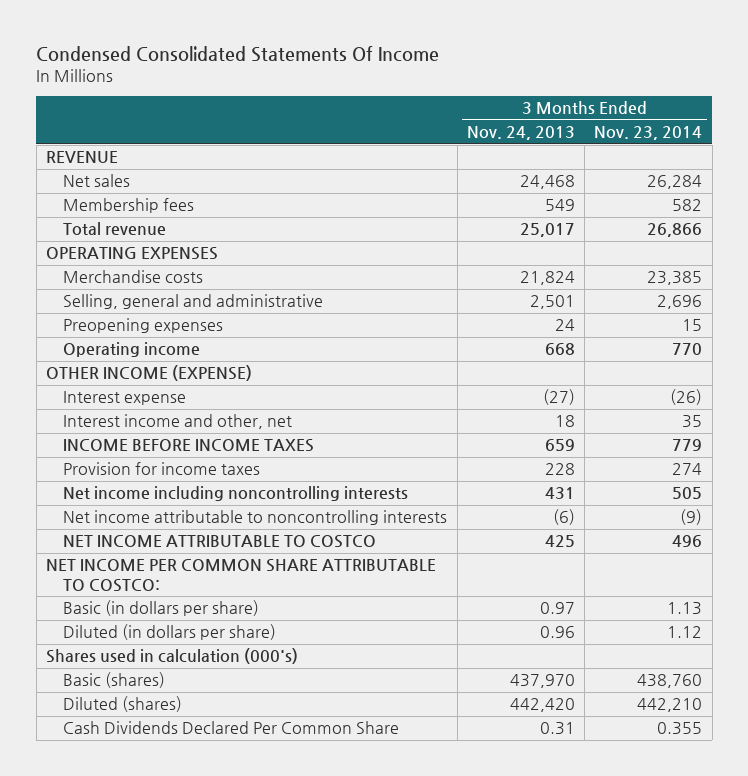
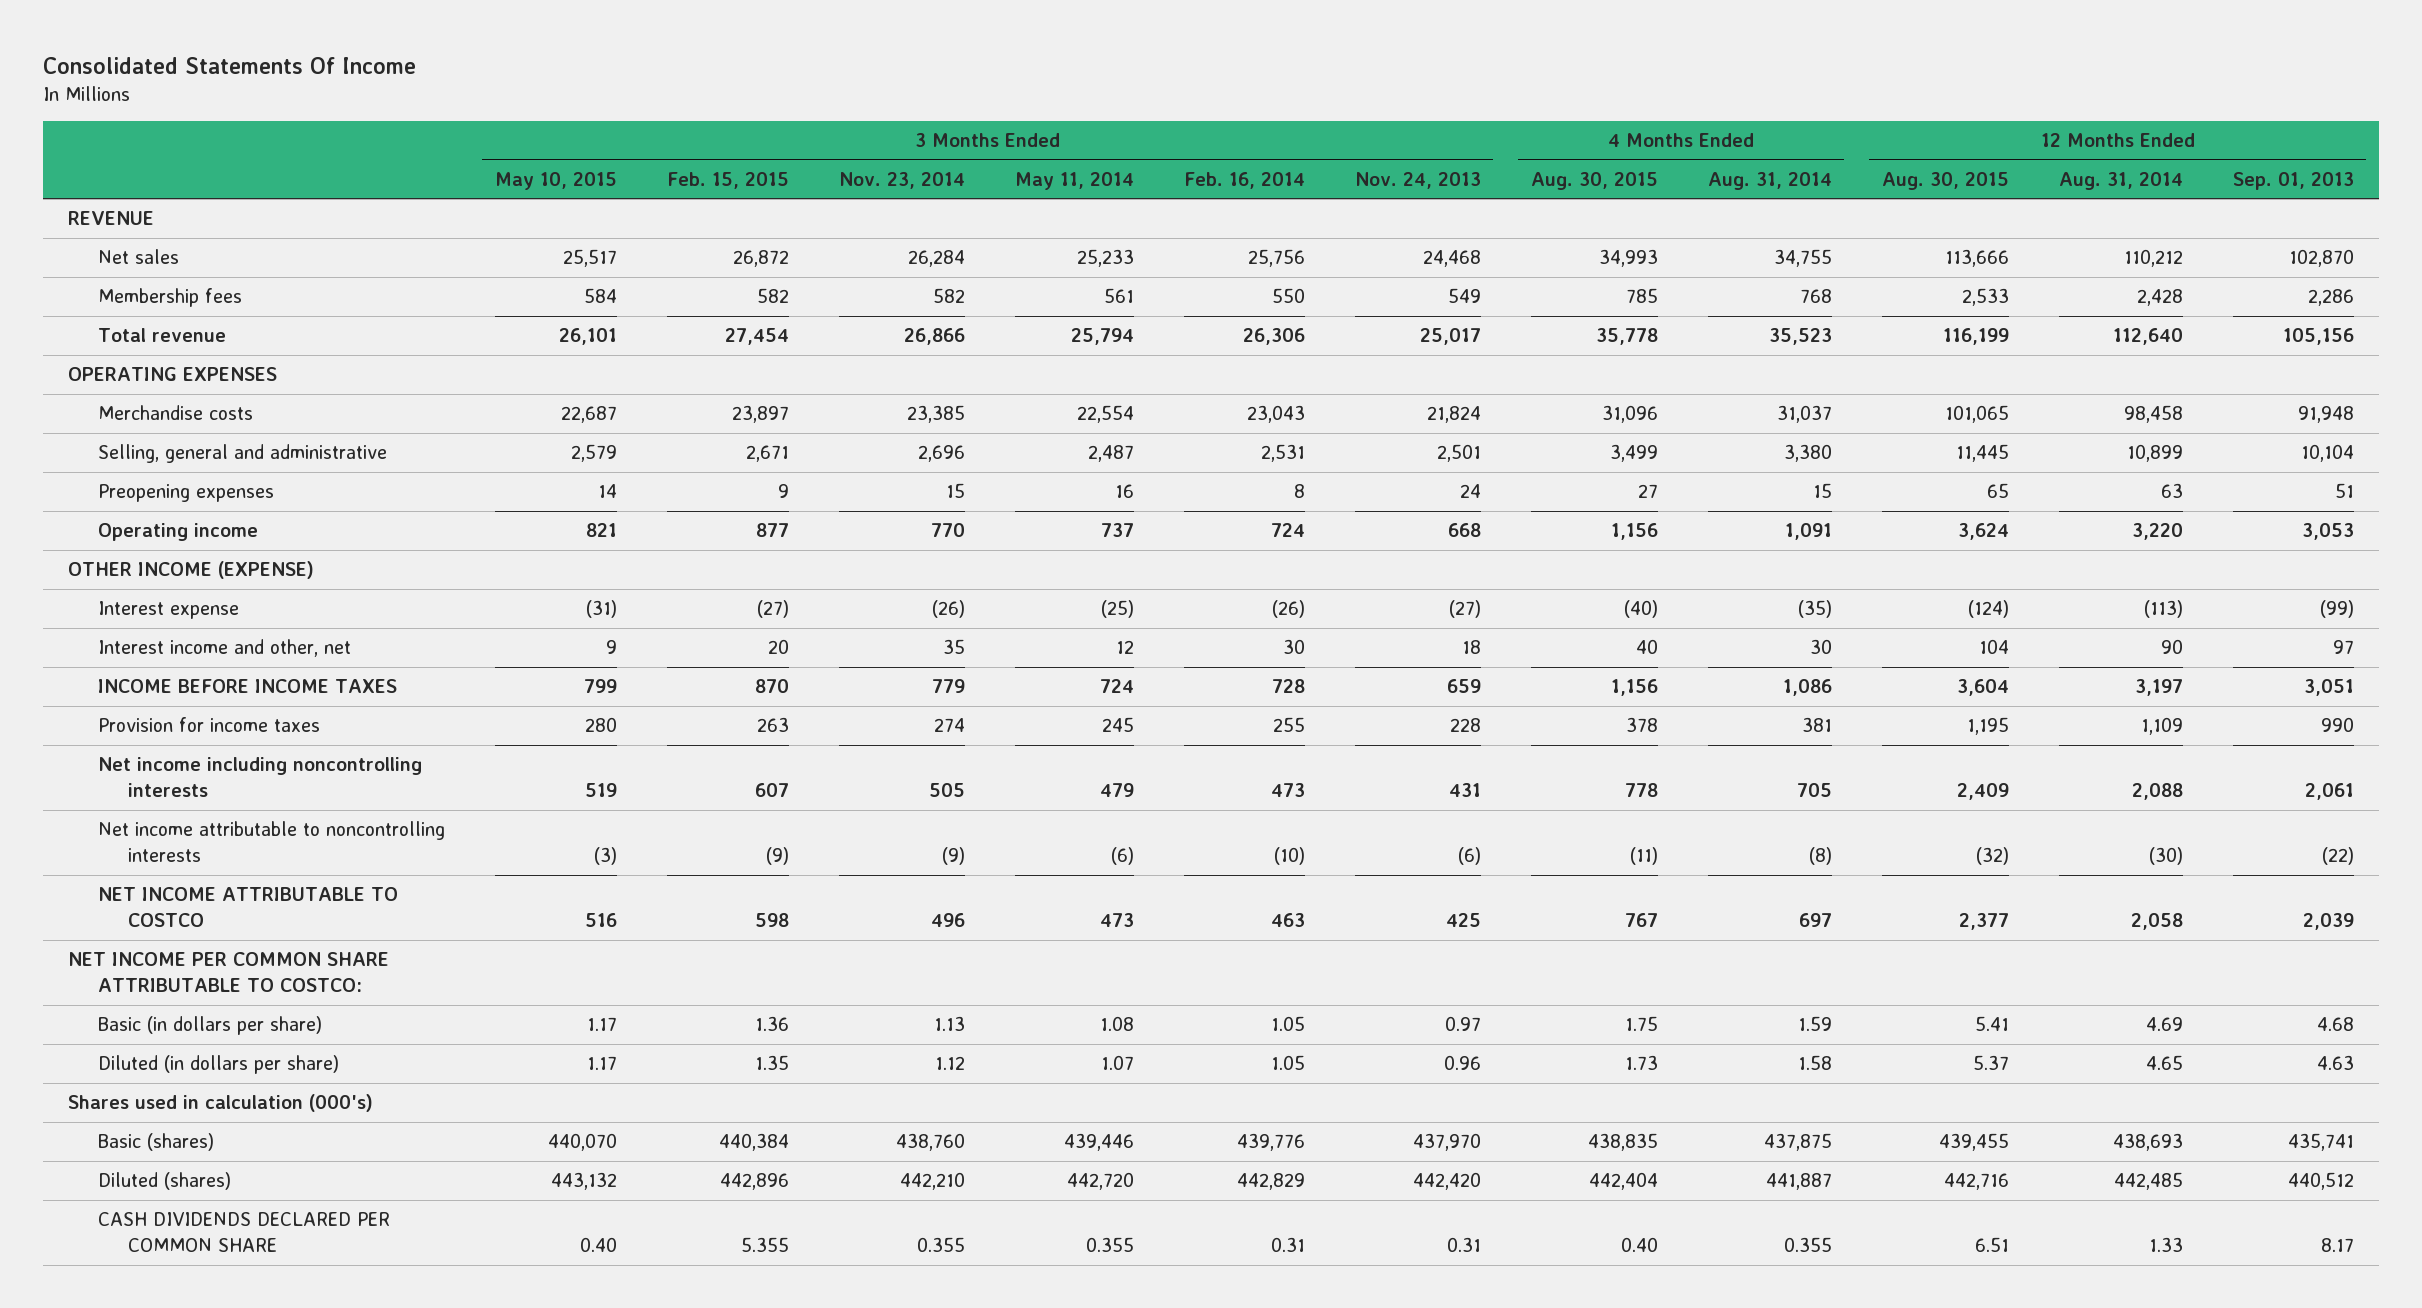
- Condensed Consolidated Statements Of Income
+ Consolidated Statements Of Income
- | 3 Months Ended Nov. 24, 2013 | 3 Months Ended Nov. 23, 2014
+ | 3 Months Ended May 10, 2015 | 3 Months Ended Feb. 15, 2015 | 3 Months Ended Nov. 23, 2014 | 3 Months Ended May 11, 2014 | 3 Months Ended Feb. 16, 2014 | 3 Months Ended Nov. 24, 2013 | 4 Months Ended Aug. 30, 2015 | 4 Months Ended Aug. 31, 2014 | 12 Months Ended Aug. 30, 2015 | 12 Months Ended Aug. 31, 2014 | 12 Months Ended Sep. 01, 2013
- Cash Dividends Declared Per Common Share | 0.31 | 0.355
+ CASH DIVIDENDS DECLARED PER COMMON SHARE | 0.40 | 5.355 | 0.355 | 0.355 | 0.31 | 0.31 | 0.40 | 0.355 | 6.51 | 1.33 | 8.17

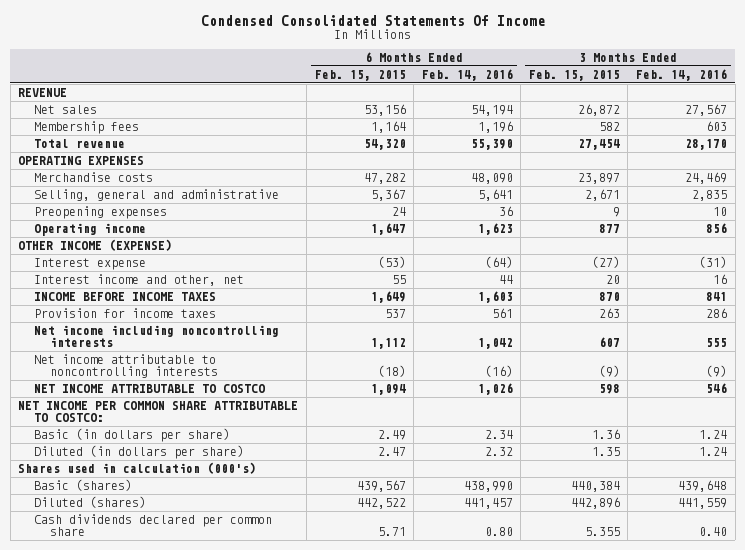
- Consolidated Statements Of Income
+ Condensed Consolidated Statements Of Income
- | 3 Months Ended May 10, 2015 | 3 Months Ended Feb. 15, 2015 | 3 Months Ended Nov. 23, 2014 | 3 Months Ended May 11, 2014 | 3 Months Ended Feb. 16, 2014 | 3 Months Ended Nov. 24, 2013 | 4 Months Ended Aug. 30, 2015 | 4 Months Ended Aug. 31, 2014 | 12 Months Ended Aug. 30, 2015 | 12 Months Ended Aug. 31, 2014 | 12 Months Ended Sep. 01, 2013
+ | 6 Months Ended Feb. 15, 2015 | 6 Months Ended Feb. 14, 2016 | 3 Months Ended Feb. 15, 2015 | 3 Months Ended Feb. 14, 2016
- CASH DIVIDENDS DECLARED PER COMMON SHARE | 0.40 | 5.355 | 0.355 | 0.355 | 0.31 | 0.31 | 0.40 | 0.355 | 6.51 | 1.33 | 8.17
+ Cash dividends declared per common share | 5.71 | 0.80 | 5.355 | 0.40

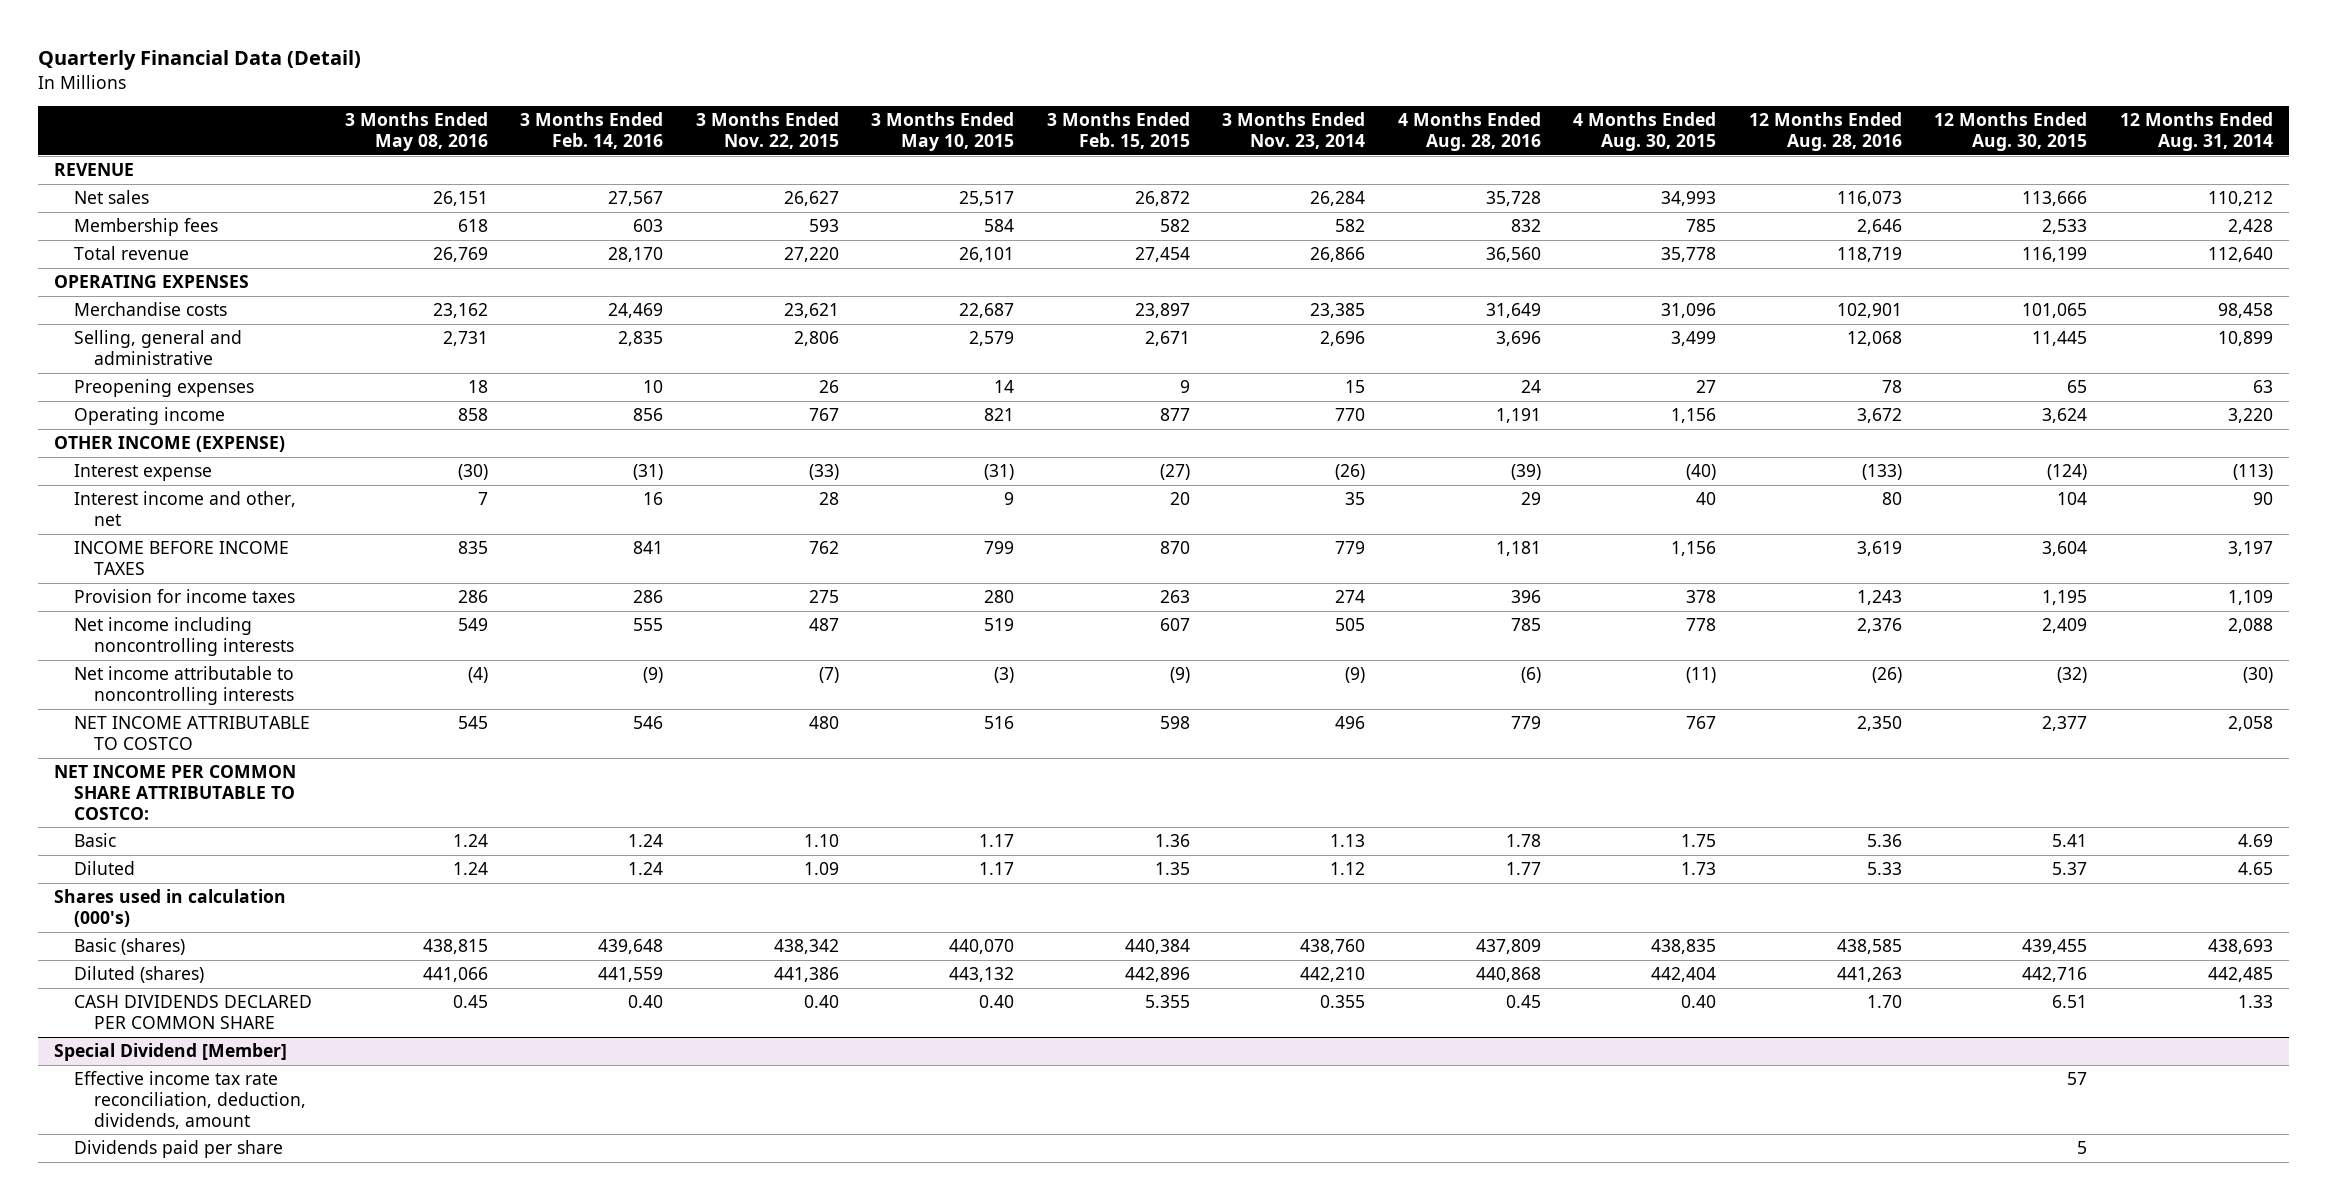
- Condensed Consolidated Statements Of Income
+ Quarterly Financial Data (Detail)
- | 6 Months Ended Feb. 15, 2015 | 6 Months Ended Feb. 14, 2016 | 3 Months Ended Feb. 15, 2015 | 3 Months Ended Feb. 14, 2016
+ | 3 Months Ended May 08, 2016 | 3 Months Ended Feb. 14, 2016 | 3 Months Ended Nov. 22, 2015 | 3 Months Ended May 10, 2015 | 3 Months Ended Feb. 15, 2015 | 3 Months Ended Nov. 23, 2014 | 4 Months Ended Aug. 28, 2016 | 4 Months Ended Aug. 30, 2015 | 12 Months Ended Aug. 28, 2016 | 12 Months Ended Aug. 30, 2015 | 12 Months Ended Aug. 31, 2014
- Basic (in dollars per share) | 2.49 | 2.34 | 1.36 | 1.24
- Diluted (in dollars per share) | 2.47 | 2.32 | 1.35 | 1.24
+ Basic | 1.24 | 1.24 | 1.10 | 1.17 | 1.36 | 1.13 | 1.78 | 1.75 | 5.36 | 5.41 | 4.69
+ Diluted | 1.24 | 1.24 | 1.09 | 1.17 | 1.35 | 1.12 | 1.77 | 1.73 | 5.33 | 5.37 | 4.65
- Cash dividends declared per common share | 5.71 | 0.80 | 5.355 | 0.40
+ CASH DIVIDENDS DECLARED PER COMMON SHARE | 0.45 | 0.40 | 0.40 | 0.40 | 5.355 | 0.355 | 0.45 | 0.40 | 1.70 | 6.51 | 1.33
+ Special Dividend [Member]
+ Effective income tax rate reconciliation, deduction, dividends, amount | | | | | | | | | | 57 |
+ Dividends paid per share | | | | | | | | | | 5 |

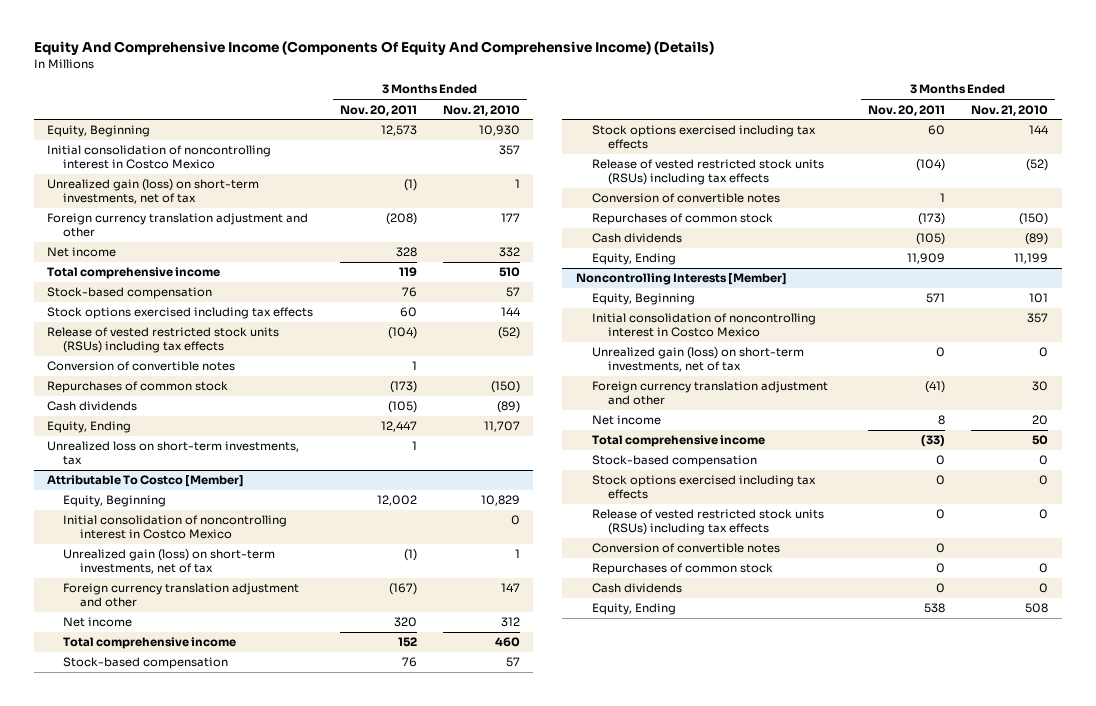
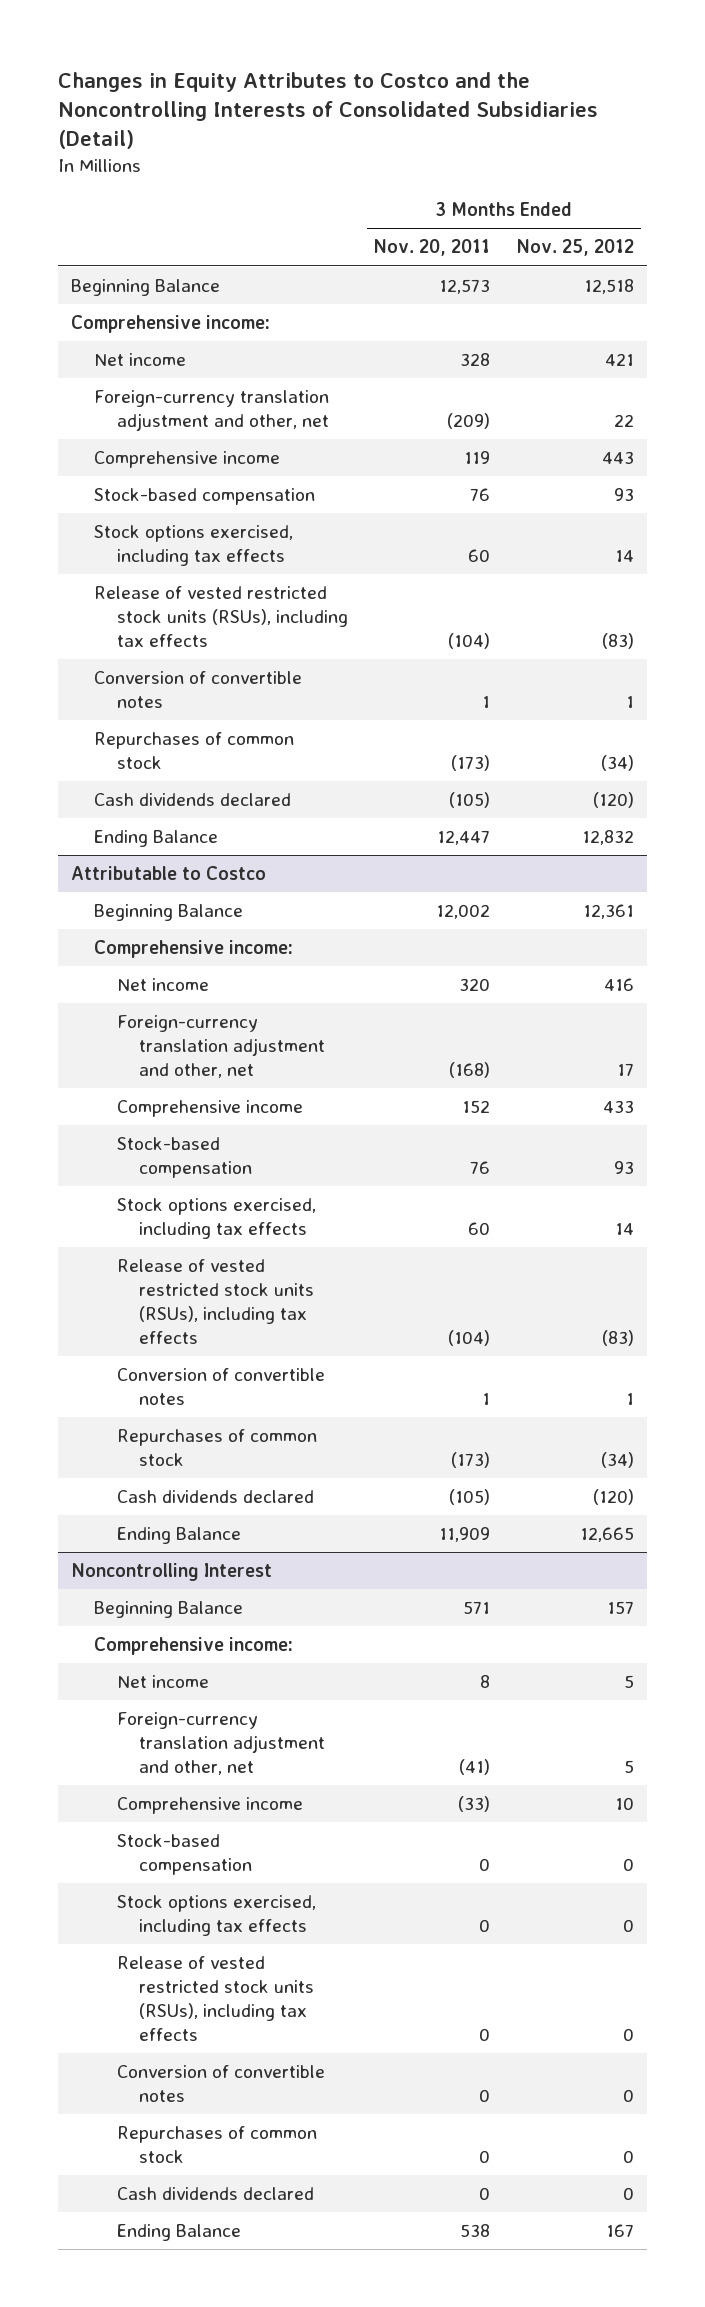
- Equity And Comprehensive Income (Components Of Equity And Comprehensive Income) (Details)
+ Changes in Equity Attributes to Costco and the Noncontrolling Interests of Consolidated Subsidiaries (Detail)
- | 3 Months Ended Nov. 20, 2011 | 3 Months Ended Nov. 21, 2010
+ | 3 Months Ended Nov. 20, 2011 | 3 Months Ended Nov. 25, 2012
- Equity, Beginning | 12,573 | 10,930
- Initial consolidation of noncontrolling interest in Costco Mexico | | 357
- Unrealized gain (loss) on short-term investments, net of tax | (1) | 1
- Foreign currency translation adjustment and other | (208) | 177
+ Beginning Balance | 12,573 | 12,518
+ Comprehensive income:
- Total comprehensive income | 119 | 510
+ Foreign-currency translation adjustment and other, net | (209) | 22
+ Comprehensive income | 119 | 443
- Stock options exercised including tax effects | 60 | 144
- Release of vested restricted stock units (RSUs) including tax effects | (104) | (52)
+ Stock options exercised, including tax effects | 60 | 14
+ Release of vested restricted stock units (RSUs), including tax effects | (104) | (83)
- Cash dividends | (105) | (89)
- Equity, Ending | 12,447 | 11,707
- Unrealized loss on short-term investments, tax | 1 |
- Attributable To Costco [Member]
- Equity, Beginning | 12,002 | 10,829
- Initial consolidation of noncontrolling interest in Costco Mexico | | 0
- Unrealized gain (loss) on short-term investments, net of tax | (1) | 1
- Foreign currency translation adjustment and other | (167) | 147
+ Cash dividends declared | (105) | (120)
+ Ending Balance | 12,447 | 12,832
+ Attributable to Costco
+ Beginning Balance | 12,002 | 12,361
+ Comprehensive income:
- Total comprehensive income | 152 | 460
+ Foreign-currency translation adjustment and other, net | (168) | 17
+ Comprehensive income | 152 | 433
- Stock options exercised including tax effects | 60 | 144
- Release of vested restricted stock units (RSUs) including tax effects | (104) | (52)
+ Stock options exercised, including tax effects | 60 | 14
+ Release of vested restricted stock units (RSUs), including tax effects | (104) | (83)
- Cash dividends | (105) | (89)
- Equity, Ending | 11,909 | 11,199
- Noncontrolling Interests [Member]
- Equity, Beginning | 571 | 101
- Initial consolidation of noncontrolling interest in Costco Mexico | | 357
- Unrealized gain (loss) on short-term investments, net of tax | 0 | 0
- Foreign currency translation adjustment and other | (41) | 30
+ Cash dividends declared | (105) | (120)
+ Ending Balance | 11,909 | 12,665
+ Noncontrolling Interest
+ Beginning Balance | 571 | 157
+ Comprehensive income:
- Total comprehensive income | (33) | 50
+ Foreign-currency translation adjustment and other, net | (41) | 5
+ Comprehensive income | (33) | 10
- Stock options exercised including tax effects | 0 | 0
- Release of vested restricted stock units (RSUs) including tax effects | 0 | 0
+ Stock options exercised, including tax effects | 0 | 0
+ Release of vested restricted stock units (RSUs), including tax effects | 0 | 0
- Cash dividends | 0 | 0
- Equity, Ending | 538 | 508
+ Cash dividends declared | 0 | 0
+ Ending Balance | 538 | 167

